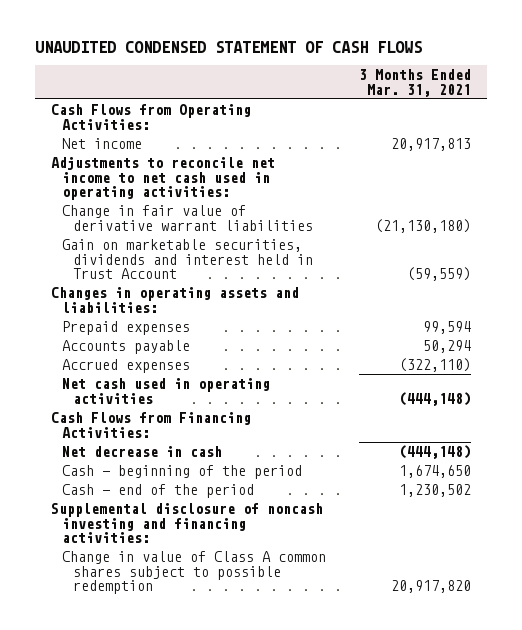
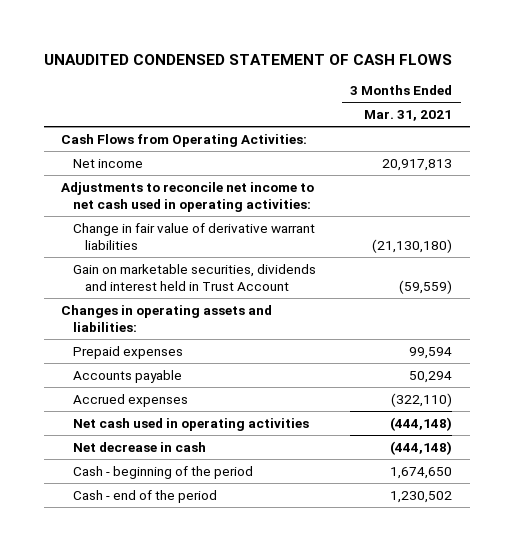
- Cash Flows from Financing Activities:
- Supplemental disclosure of noncash investing and financing activities:
- Change in value of Class A common shares subject to possible redemption | 20,917,820

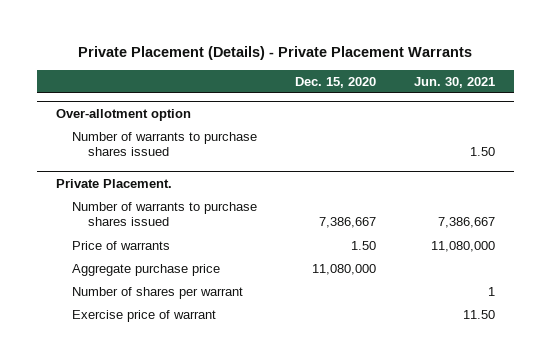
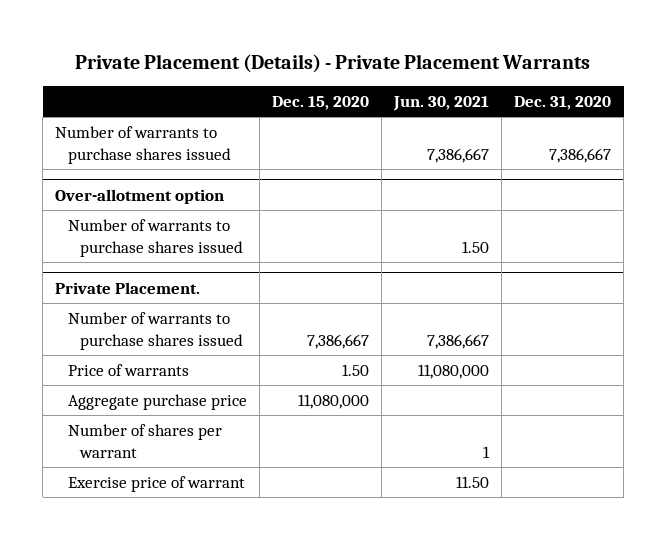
- | Dec. 15, 2020 | Jun. 30, 2021
+ | Dec. 15, 2020 | Jun. 30, 2021 | Dec. 31, 2020
+ Number of warrants to purchase shares issued | | 7,386,667 | 7,386,667

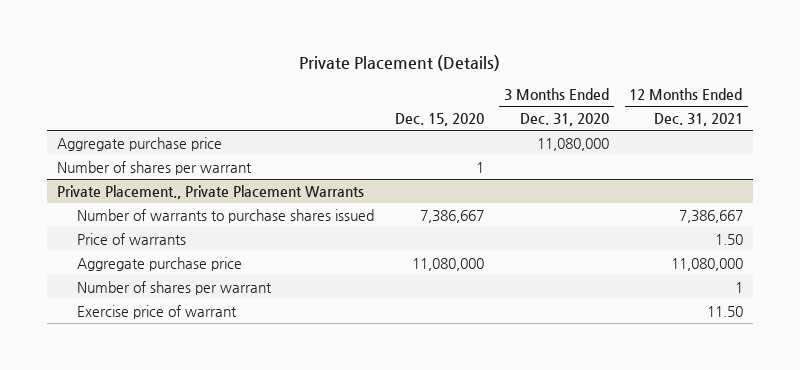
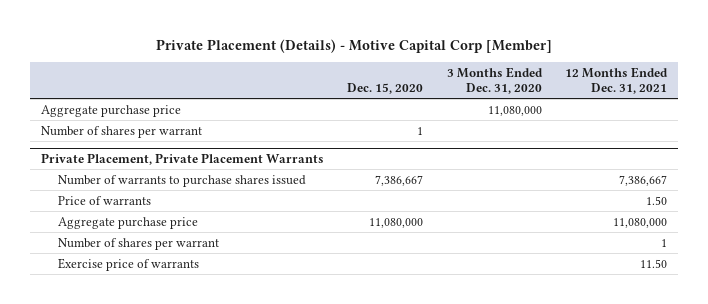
- Private Placement (Details)
+ Private Placement (Details) - Motive Capital Corp [Member]
- Private Placement., Private Placement Warrants
+ Private Placement, Private Placement Warrants
- Exercise price of warrant | | | 11.50
+ Exercise price of warrants | | | 11.50

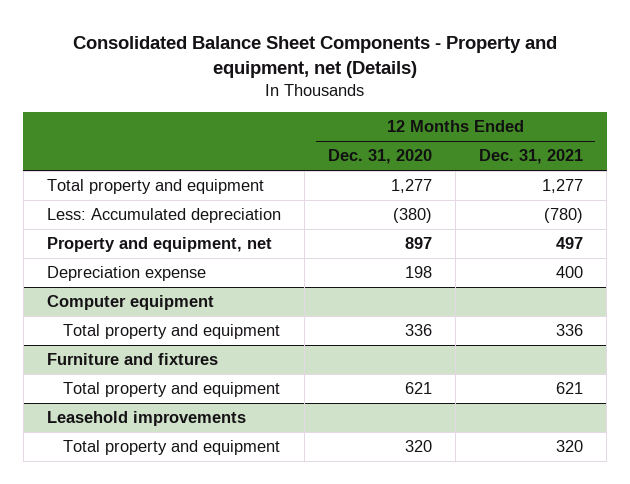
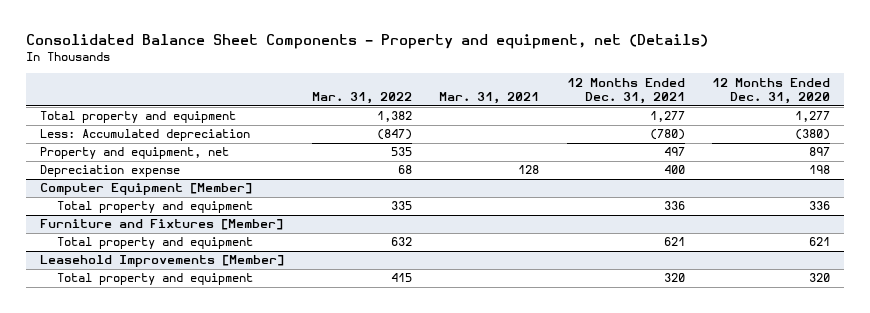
- | 12 Months Ended Dec. 31, 2020 | 12 Months Ended Dec. 31, 2021
+ | Mar. 31, 2022 | Mar. 31, 2021 | 12 Months Ended Dec. 31, 2021 | 12 Months Ended Dec. 31, 2020
- Computer equipment
+ Computer Equipment [Member]
- Furniture and fixtures
+ Furniture and Fixtures [Member]
- Leasehold improvements
+ Leasehold Improvements [Member]

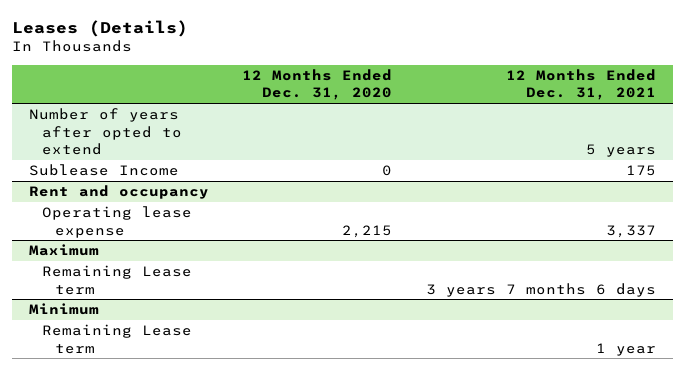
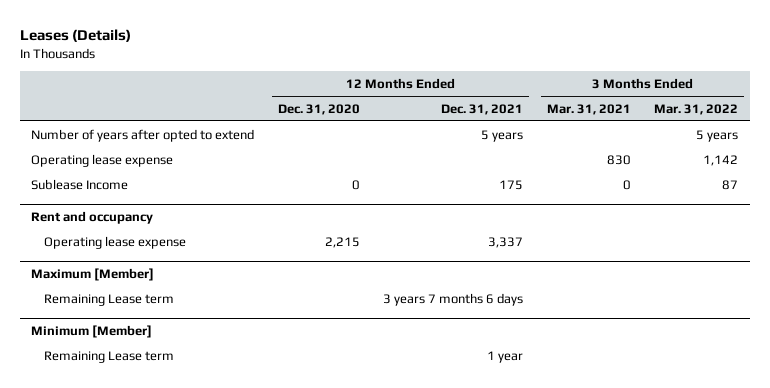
- | 12 Months Ended Dec. 31, 2020 | 12 Months Ended Dec. 31, 2021
+ | 12 Months Ended Dec. 31, 2020 | 12 Months Ended Dec. 31, 2021 | 3 Months Ended Mar. 31, 2021 | 3 Months Ended Mar. 31, 2022
+ Operating lease expense | | | 830 | 1,142
- Maximum
+ Maximum [Member]
- Minimum
+ Minimum [Member]

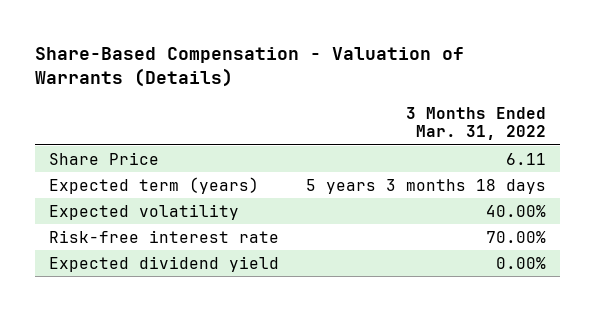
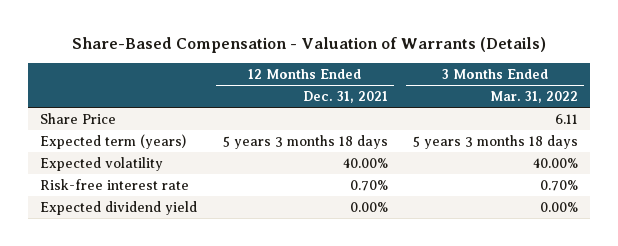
- | 3 Months Ended Mar. 31, 2022
+ | 12 Months Ended Dec. 31, 2021 | 3 Months Ended Mar. 31, 2022
- Risk-free interest rate | 70.00%
+ Risk-free interest rate | 0.70% | 0.70%

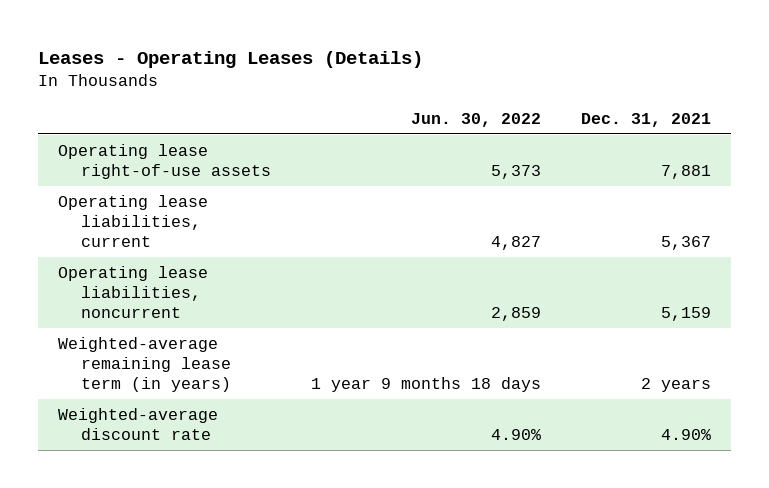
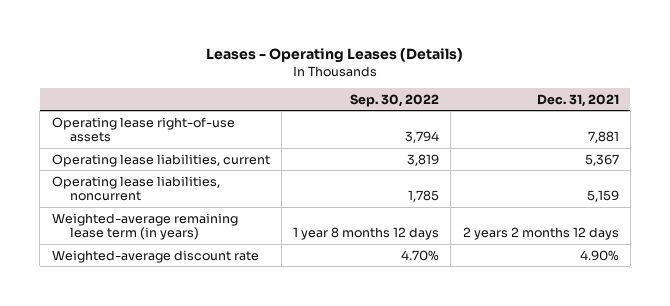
- | Jun. 30, 2022 | Dec. 31, 2021
+ | Sep. 30, 2022 | Dec. 31, 2021
- Weighted-average remaining lease term (in years) | 1 year 9 months 18 days | 2 years
+ Weighted-average remaining lease term (in years) | 1 year 8 months 12 days | 2 years 2 months 12 days

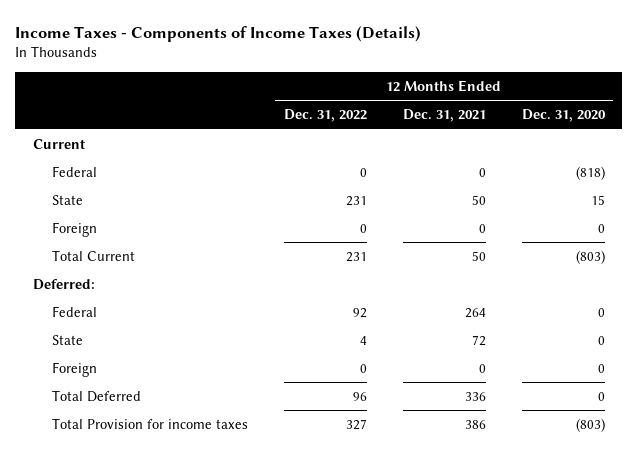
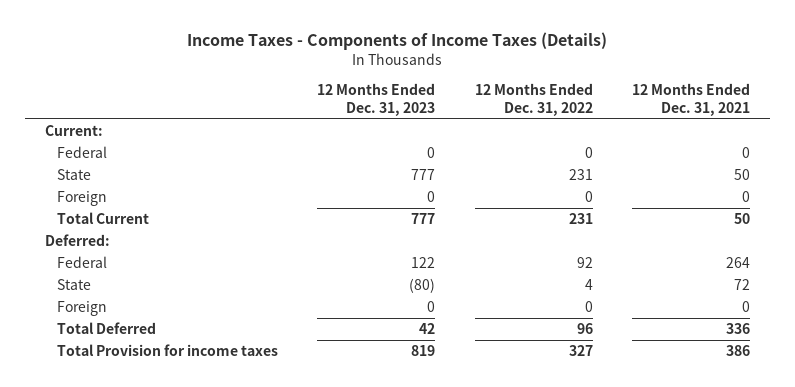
- | 12 Months Ended Dec. 31, 2022 | 12 Months Ended Dec. 31, 2021 | 12 Months Ended Dec. 31, 2020
+ | 12 Months Ended Dec. 31, 2023 | 12 Months Ended Dec. 31, 2022 | 12 Months Ended Dec. 31, 2021
- Current
+ Current:

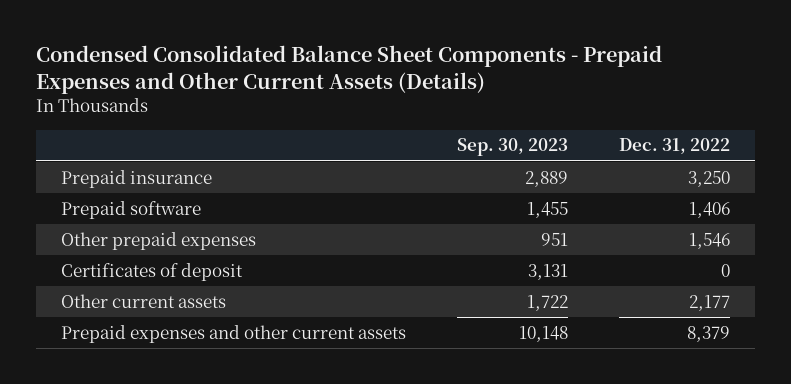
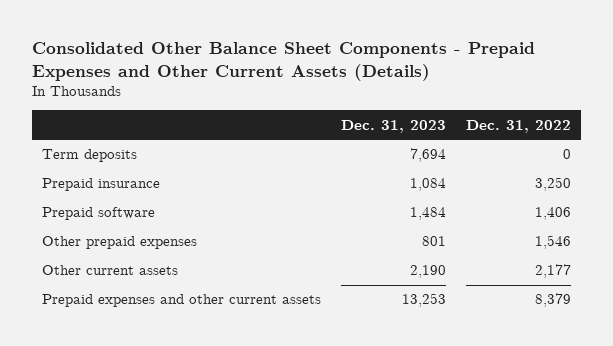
- Condensed Consolidated Balance Sheet Components - Prepaid Expenses and Other Current Assets (Details)
+ Consolidated Other Balance Sheet Components - Prepaid Expenses and Other Current Assets (Details)
- | Sep. 30, 2023 | Dec. 31, 2022
+ | Dec. 31, 2023 | Dec. 31, 2022
+ Term deposits | 7,694 | 0
- Certificates of deposit | 3,131 | 0

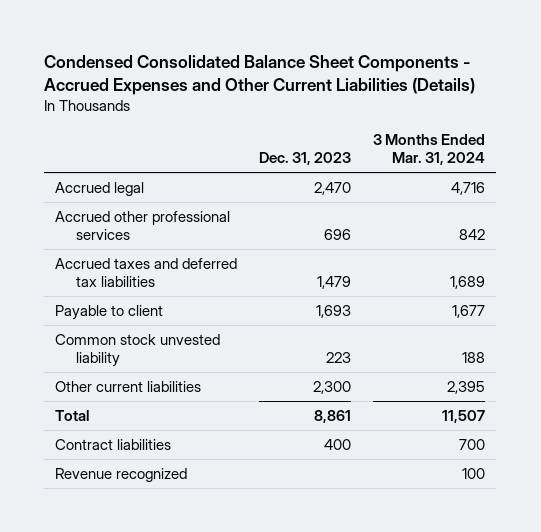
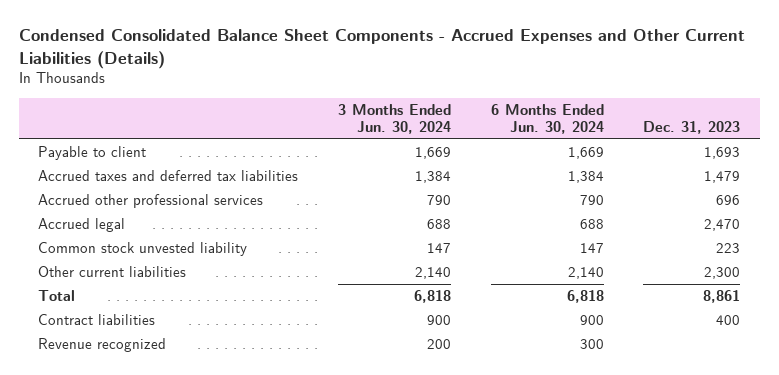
- | Dec. 31, 2023 | 3 Months Ended Mar. 31, 2024
+ | 3 Months Ended Jun. 30, 2024 | 6 Months Ended Jun. 30, 2024 | Dec. 31, 2023
moved down: Accrued taxes and deferred tax liabilities | 1,384 | 1,384 | 1,479
moved down: Accrued other professional services | 790 | 790 | 696
moved down: Accrued legal | 688 | 688 | 2,470

